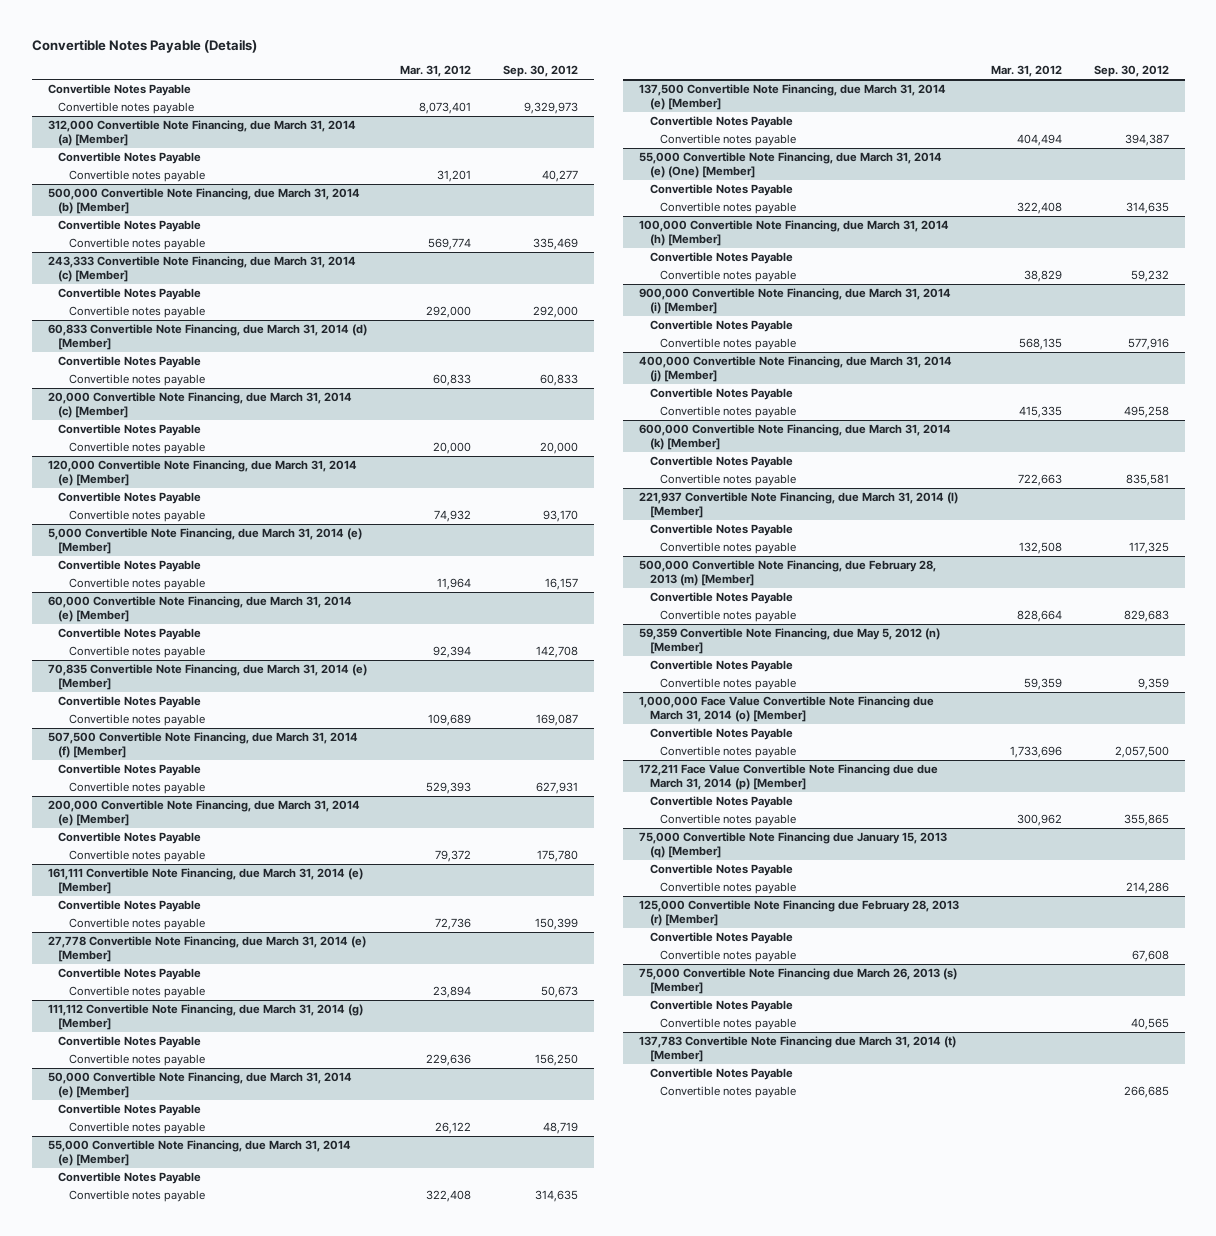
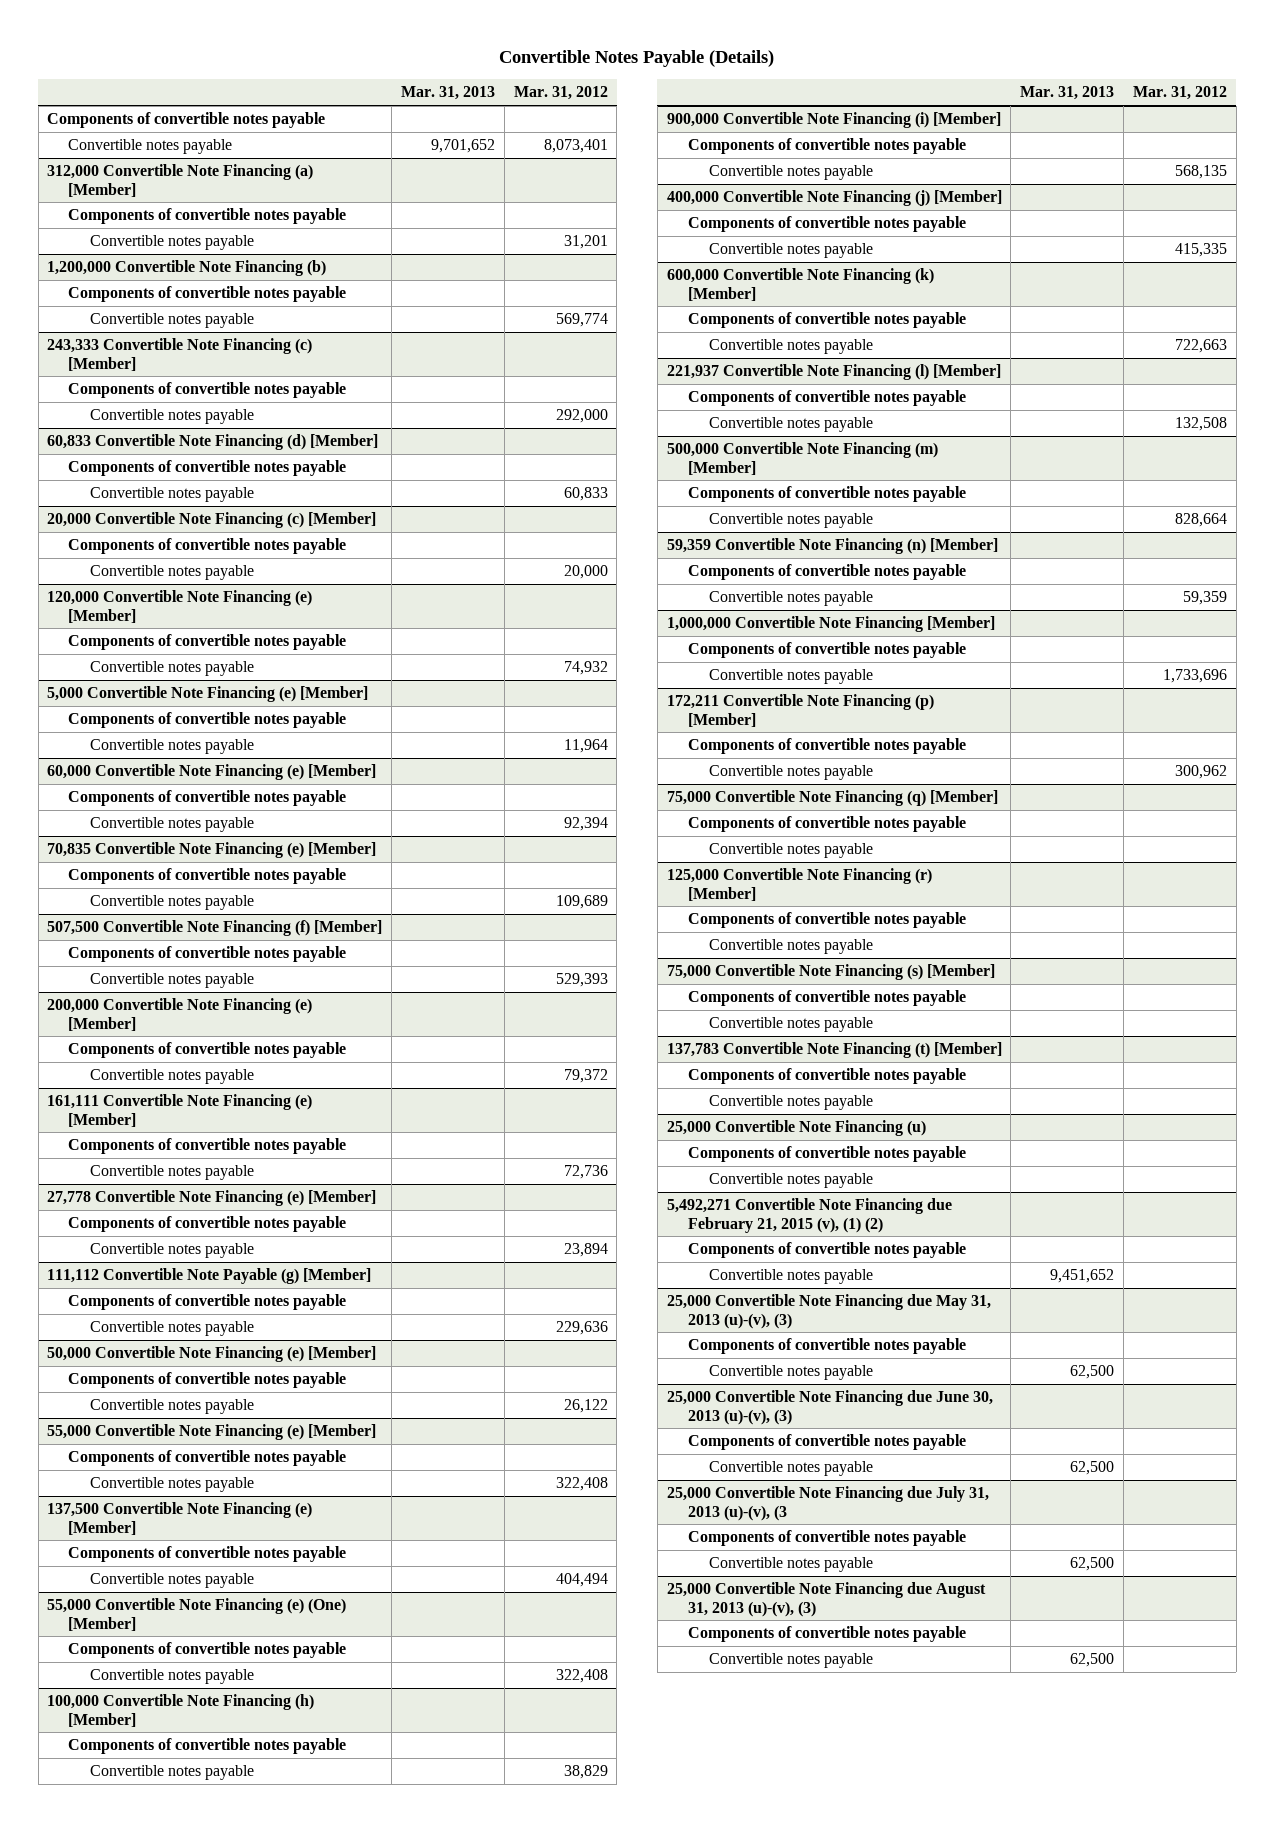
- | Mar. 31, 2012 | Sep. 30, 2012
+ | Mar. 31, 2013 | Mar. 31, 2012
- Convertible Notes Payable
+ Components of convertible notes payable
- 312,000 Convertible Note Financing, due March 31, 2014 (a) [Member]
- Convertible Notes Payable
+ 312,000 Convertible Note Financing (a) [Member]
+ Components of convertible notes payable
- 500,000 Convertible Note Financing, due March 31, 2014 (b) [Member]
- Convertible Notes Payable
+ 1,200,000 Convertible Note Financing (b)
+ Components of convertible notes payable
- 243,333 Convertible Note Financing, due March 31, 2014 (c) [Member]
- Convertible Notes Payable
+ 243,333 Convertible Note Financing (c) [Member]
+ Components of convertible notes payable
- 60,833 Convertible Note Financing, due March 31, 2014 (d) [Member]
- Convertible Notes Payable
+ 60,833 Convertible Note Financing (d) [Member]
+ Components of convertible notes payable
- 20,000 Convertible Note Financing, due March 31, 2014 (c) [Member]
- Convertible Notes Payable
+ 20,000 Convertible Note Financing (c) [Member]
+ Components of convertible notes payable
- 120,000 Convertible Note Financing, due March 31, 2014 (e) [Member]
- Convertible Notes Payable
+ 120,000 Convertible Note Financing (e) [Member]
+ Components of convertible notes payable
- 5,000 Convertible Note Financing, due March 31, 2014 (e) [Member]
- Convertible Notes Payable
+ 5,000 Convertible Note Financing (e) [Member]
+ Components of convertible notes payable
- 60,000 Convertible Note Financing, due March 31, 2014 (e) [Member]
- Convertible Notes Payable
+ 60,000 Convertible Note Financing (e) [Member]
+ Components of convertible notes payable
- 70,835 Convertible Note Financing, due March 31, 2014 (e) [Member]
- Convertible Notes Payable
+ 70,835 Convertible Note Financing (e) [Member]
+ Components of convertible notes payable
- 507,500 Convertible Note Financing, due March 31, 2014 (f) [Member]
- Convertible Notes Payable
+ 507,500 Convertible Note Financing (f) [Member]
+ Components of convertible notes payable
- 200,000 Convertible Note Financing, due March 31, 2014 (e) [Member]
- Convertible Notes Payable
+ 200,000 Convertible Note Financing (e) [Member]
+ Components of convertible notes payable
- 161,111 Convertible Note Financing, due March 31, 2014 (e) [Member]
- Convertible Notes Payable
+ 161,111 Convertible Note Financing (e) [Member]
+ Components of convertible notes payable
- 27,778 Convertible Note Financing, due March 31, 2014 (e) [Member]
- Convertible Notes Payable
+ 27,778 Convertible Note Financing (e) [Member]
+ Components of convertible notes payable
- 111,112 Convertible Note Financing, due March 31, 2014 (g) [Member]
- Convertible Notes Payable
+ 111,112 Convertible Note Payable (g) [Member]
+ Components of convertible notes payable
- 50,000 Convertible Note Financing, due March 31, 2014 (e) [Member]
- Convertible Notes Payable
+ 50,000 Convertible Note Financing (e) [Member]
+ Components of convertible notes payable
- 55,000 Convertible Note Financing, due March 31, 2014 (e) [Member]
- Convertible Notes Payable
+ 55,000 Convertible Note Financing (e) [Member]
+ Components of convertible notes payable
- 137,500 Convertible Note Financing, due March 31, 2014 (e) [Member]
- Convertible Notes Payable
+ 137,500 Convertible Note Financing (e) [Member]
+ Components of convertible notes payable
- 55,000 Convertible Note Financing, due March 31, 2014 (e) (One) [Member]
- Convertible Notes Payable
+ 55,000 Convertible Note Financing (e) (One) [Member]
+ Components of convertible notes payable
- 100,000 Convertible Note Financing, due March 31, 2014 (h) [Member]
- Convertible Notes Payable
+ 100,000 Convertible Note Financing (h) [Member]
+ Components of convertible notes payable
- 900,000 Convertible Note Financing, due March 31, 2014 (i) [Member]
- Convertible Notes Payable
+ 900,000 Convertible Note Financing (i) [Member]
+ Components of convertible notes payable
- 400,000 Convertible Note Financing, due March 31, 2014 (j) [Member]
- Convertible Notes Payable
+ 400,000 Convertible Note Financing (j) [Member]
+ Components of convertible notes payable
- 600,000 Convertible Note Financing, due March 31, 2014 (k) [Member]
- Convertible Notes Payable
+ 600,000 Convertible Note Financing (k) [Member]
+ Components of convertible notes payable
- 221,937 Convertible Note Financing, due March 31, 2014 (l) [Member]
- Convertible Notes Payable
+ 221,937 Convertible Note Financing (l) [Member]
+ Components of convertible notes payable
- 500,000 Convertible Note Financing, due February 28, 2013 (m) [Member]
- Convertible Notes Payable
+ 500,000 Convertible Note Financing (m) [Member]
+ Components of convertible notes payable
- 59,359 Convertible Note Financing, due May 5, 2012 (n) [Member]
- Convertible Notes Payable
+ 59,359 Convertible Note Financing (n) [Member]
+ Components of convertible notes payable
- 1,000,000 Face Value Convertible Note Financing due March 31, 2014 (o) [Member]
- Convertible Notes Payable
+ 1,000,000 Convertible Note Financing [Member]
+ Components of convertible notes payable
- 172,211 Face Value Convertible Note Financing due due March 31, 2014 (p) [Member]
- Convertible Notes Payable
+ 172,211 Convertible Note Financing (p) [Member]
+ Components of convertible notes payable
- 75,000 Convertible Note Financing due January 15, 2013 (q) [Member]
- Convertible Notes Payable
+ 75,000 Convertible Note Financing (q) [Member]
+ Components of convertible notes payable
- 125,000 Convertible Note Financing due February 28, 2013 (r) [Member]
- Convertible Notes Payable
+ 125,000 Convertible Note Financing (r) [Member]
+ Components of convertible notes payable
- 75,000 Convertible Note Financing due March 26, 2013 (s) [Member]
- Convertible Notes Payable
+ 75,000 Convertible Note Financing (s) [Member]
+ Components of convertible notes payable
- 137,783 Convertible Note Financing due March 31, 2014 (t) [Member]
- Convertible Notes Payable
+ 137,783 Convertible Note Financing (t) [Member]
+ Components of convertible notes payable
+ 25,000 Convertible Note Financing (u)
+ Components of convertible notes payable
+ Convertible notes payable
+ 5,492,271 Convertible Note Financing due February 21, 2015 (v), (1) (2)
+ Components of convertible notes payable
+ Convertible notes payable | 9,451,652 |
+ 25,000 Convertible Note Financing due May 31, 2013 (u)-(v), (3)
+ Components of convertible notes payable
+ Convertible notes payable | 62,500 |
+ 25,000 Convertible Note Financing due June 30, 2013 (u)-(v), (3)
+ Components of convertible notes payable
+ Convertible notes payable | 62,500 |
+ 25,000 Convertible Note Financing due July 31, 2013 (u)-(v), (3
+ Components of convertible notes payable
+ Convertible notes payable | 62,500 |
+ 25,000 Convertible Note Financing due August 31, 2013 (u)-(v), (3)
+ Components of convertible notes payable
+ Convertible notes payable | 62,500 |

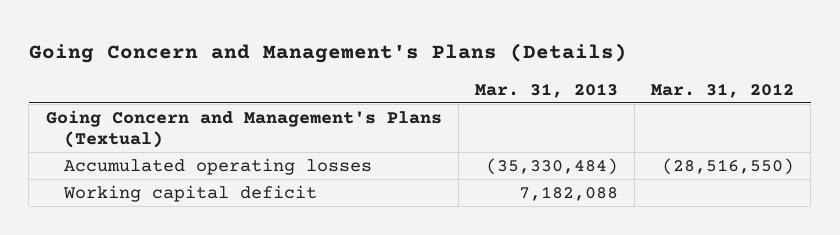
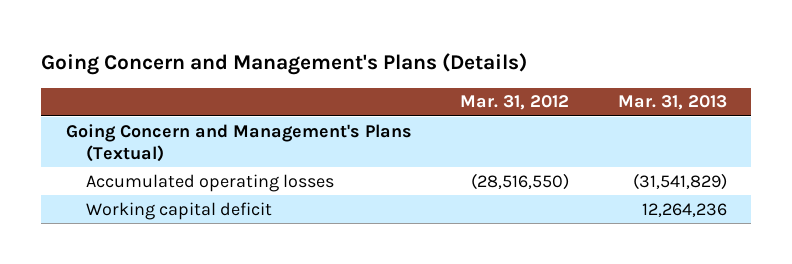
- | Mar. 31, 2013 | Mar. 31, 2012
+ | Mar. 31, 2012 | Mar. 31, 2013
- Accumulated operating losses | (35,330,484) | (28,516,550)
- Working capital deficit | 7,182,088 |
+ Accumulated operating losses | (28,516,550) | (31,541,829)
+ Working capital deficit | | 12,264,236

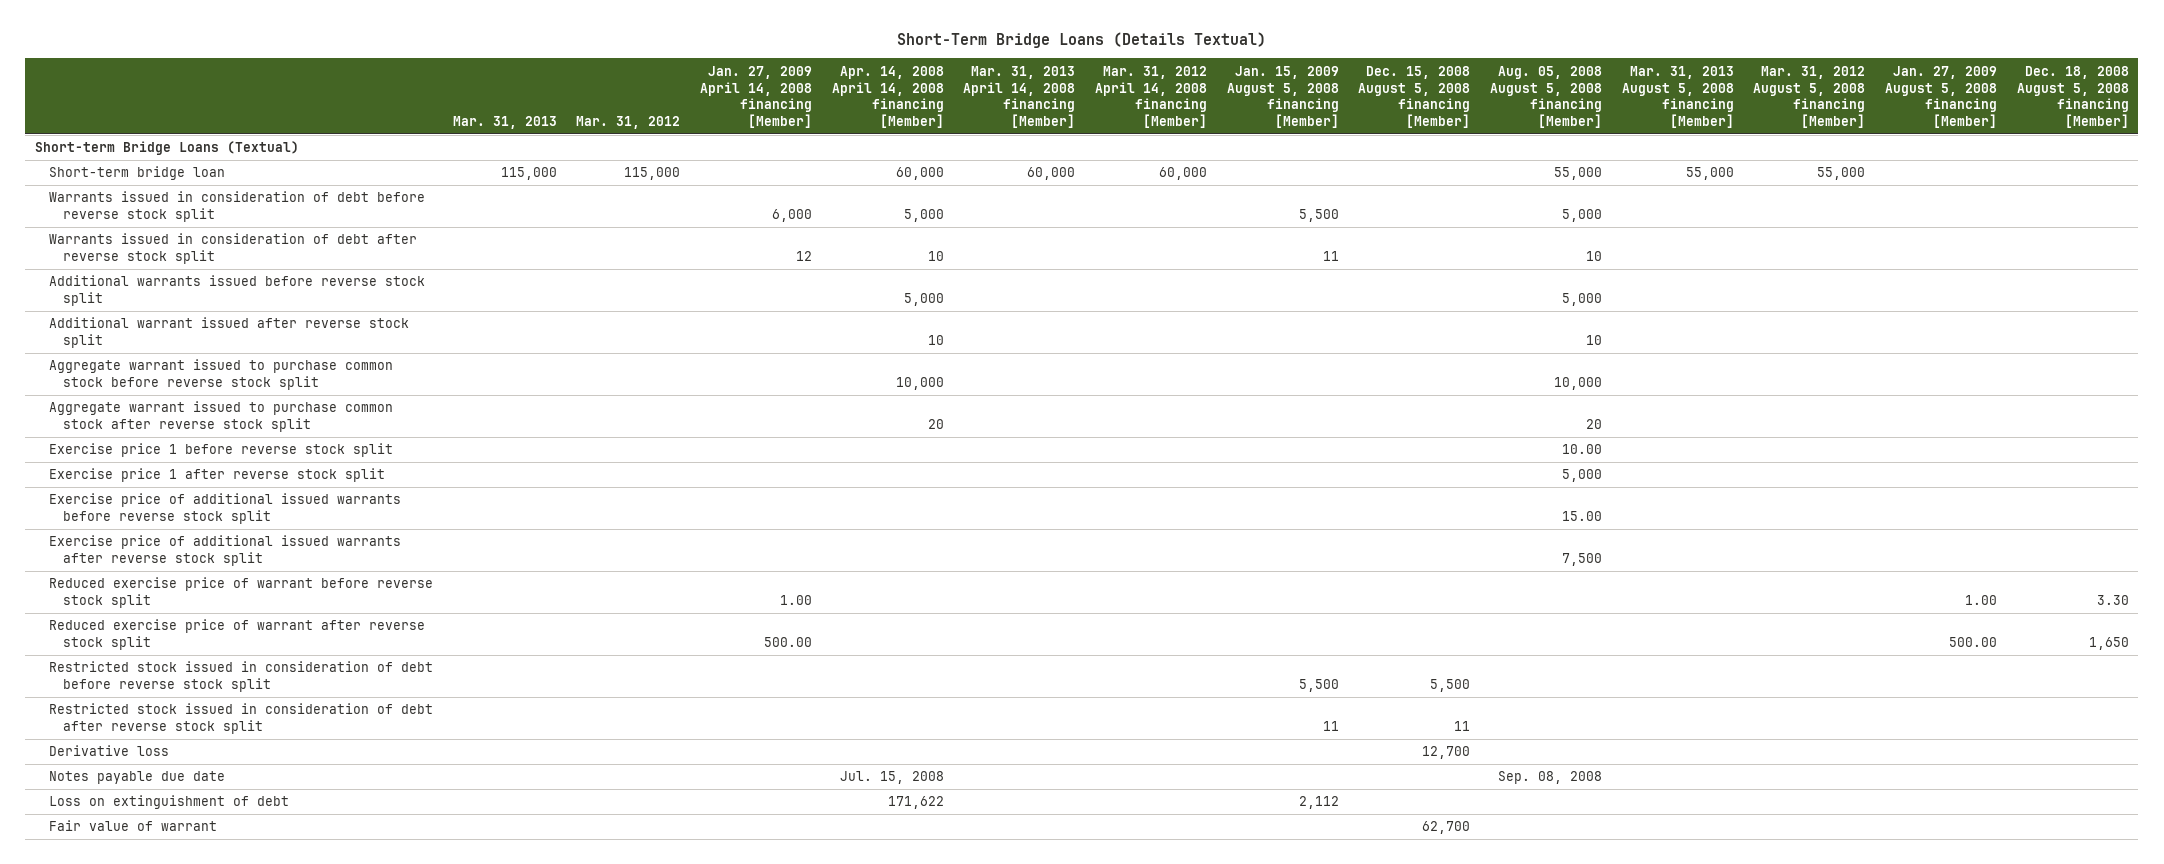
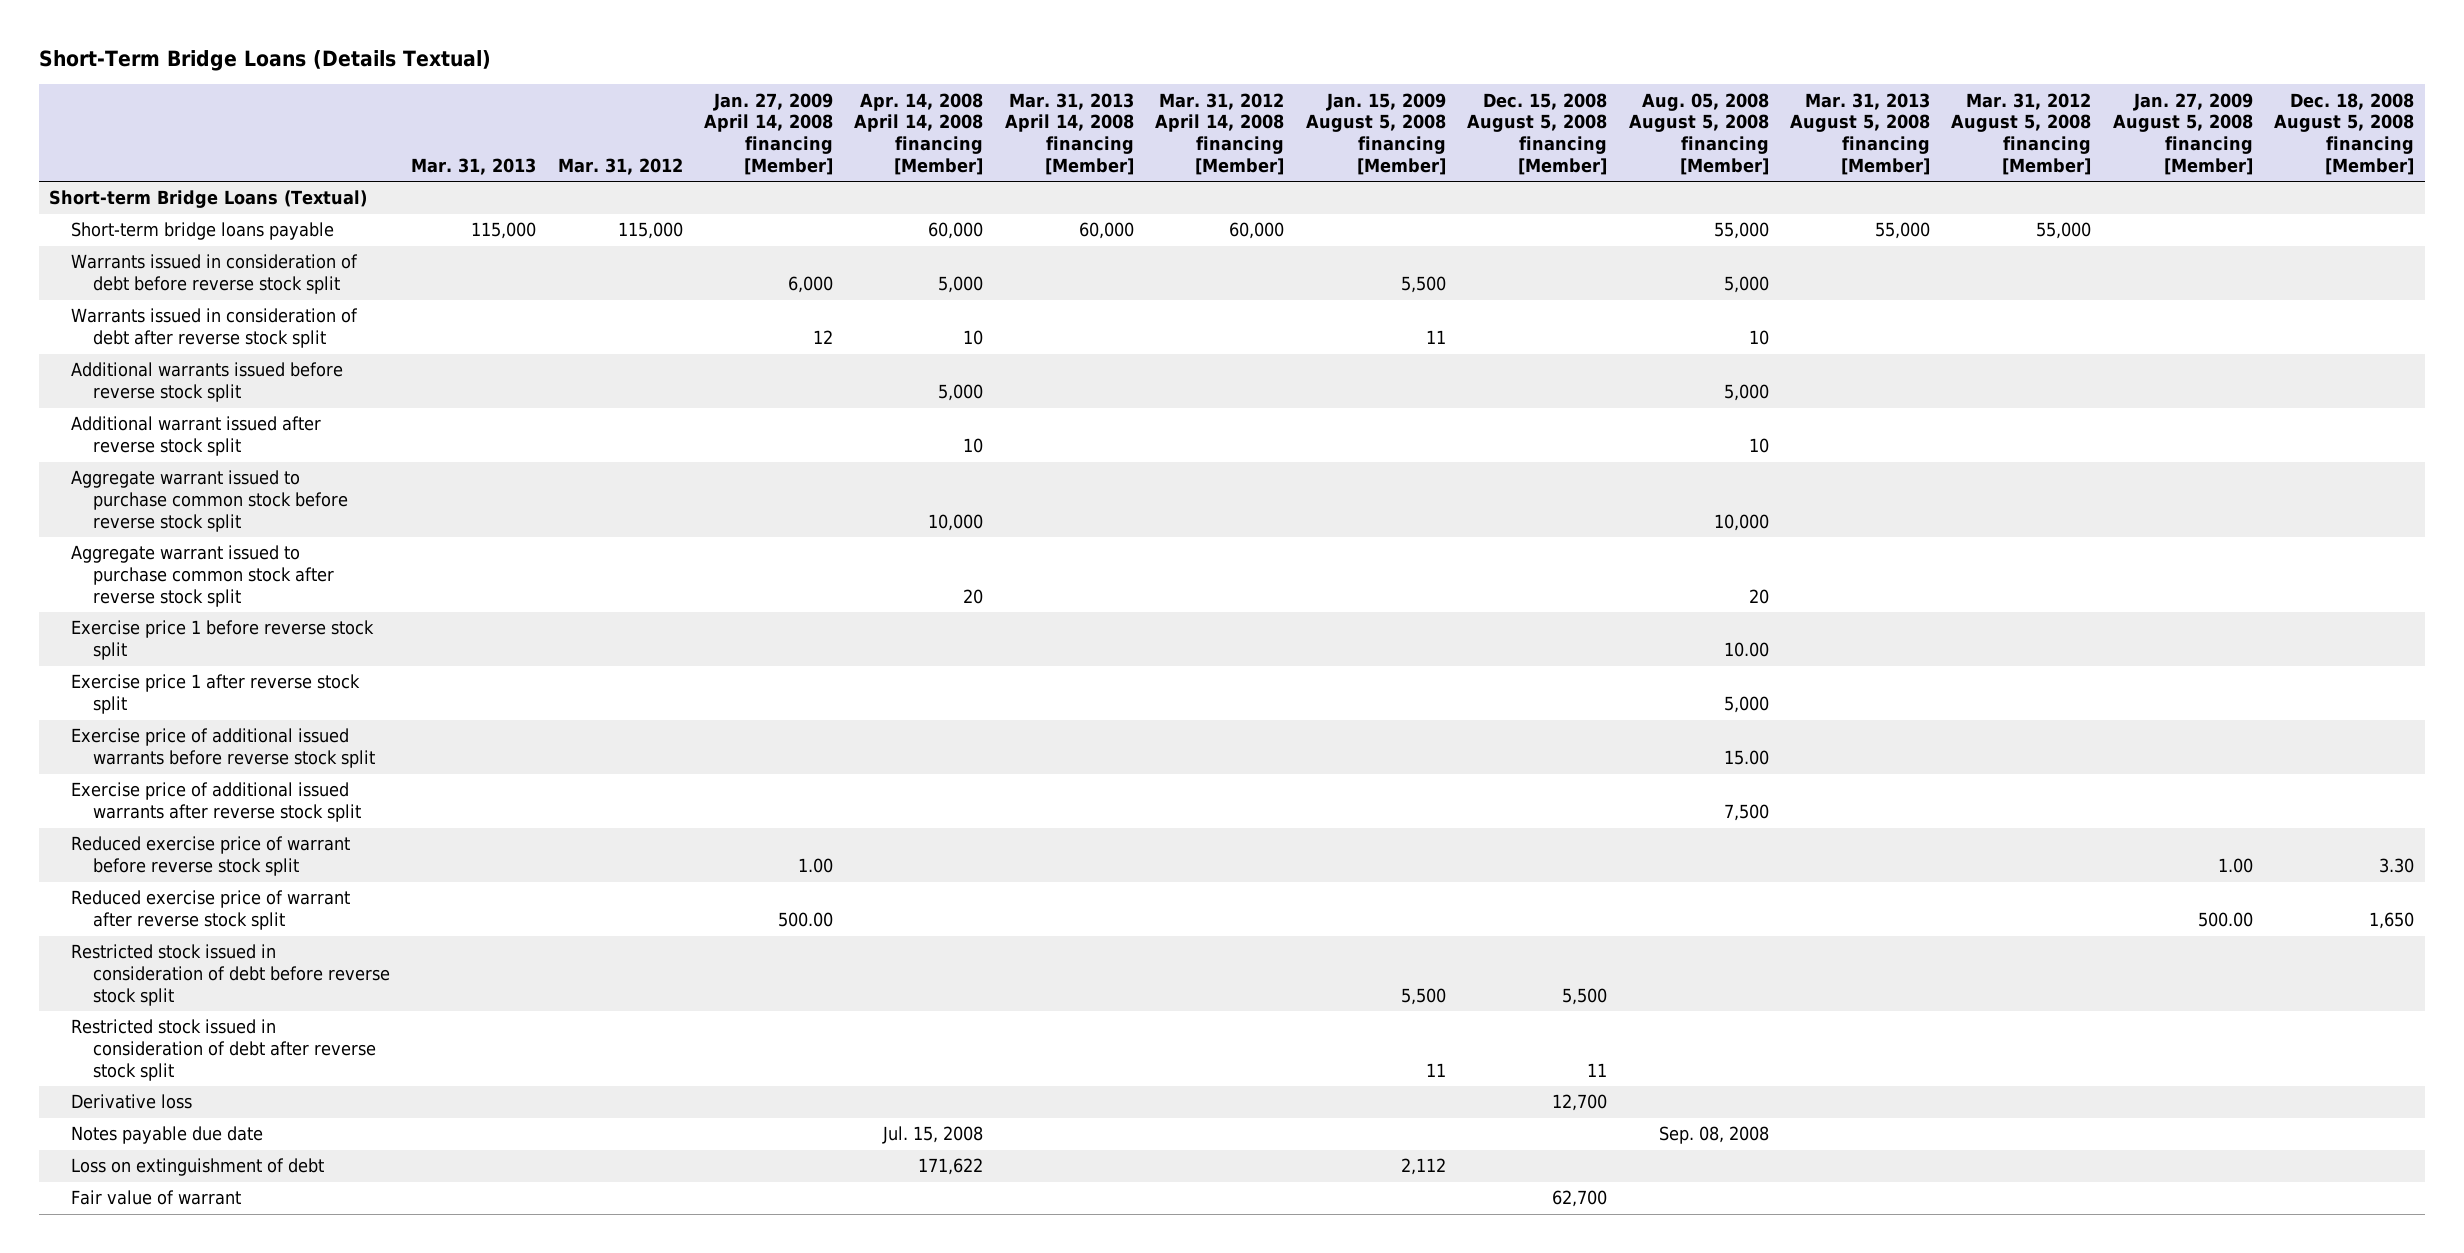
- Short-term bridge loan | 115,000 | 115,000 | | 60,000 | 60,000 | 60,000 | | | 55,000 | 55,000 | 55,000 | |
+ Short-term bridge loans payable | 115,000 | 115,000 | | 60,000 | 60,000 | 60,000 | | | 55,000 | 55,000 | 55,000 | |

